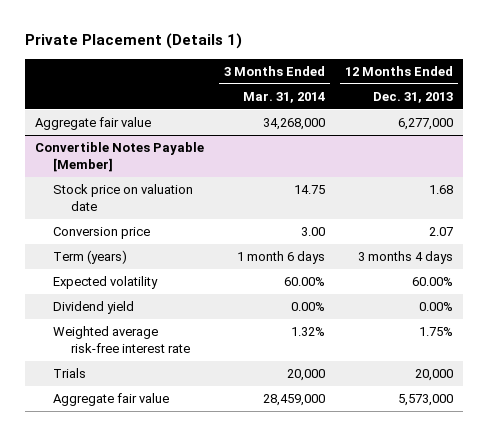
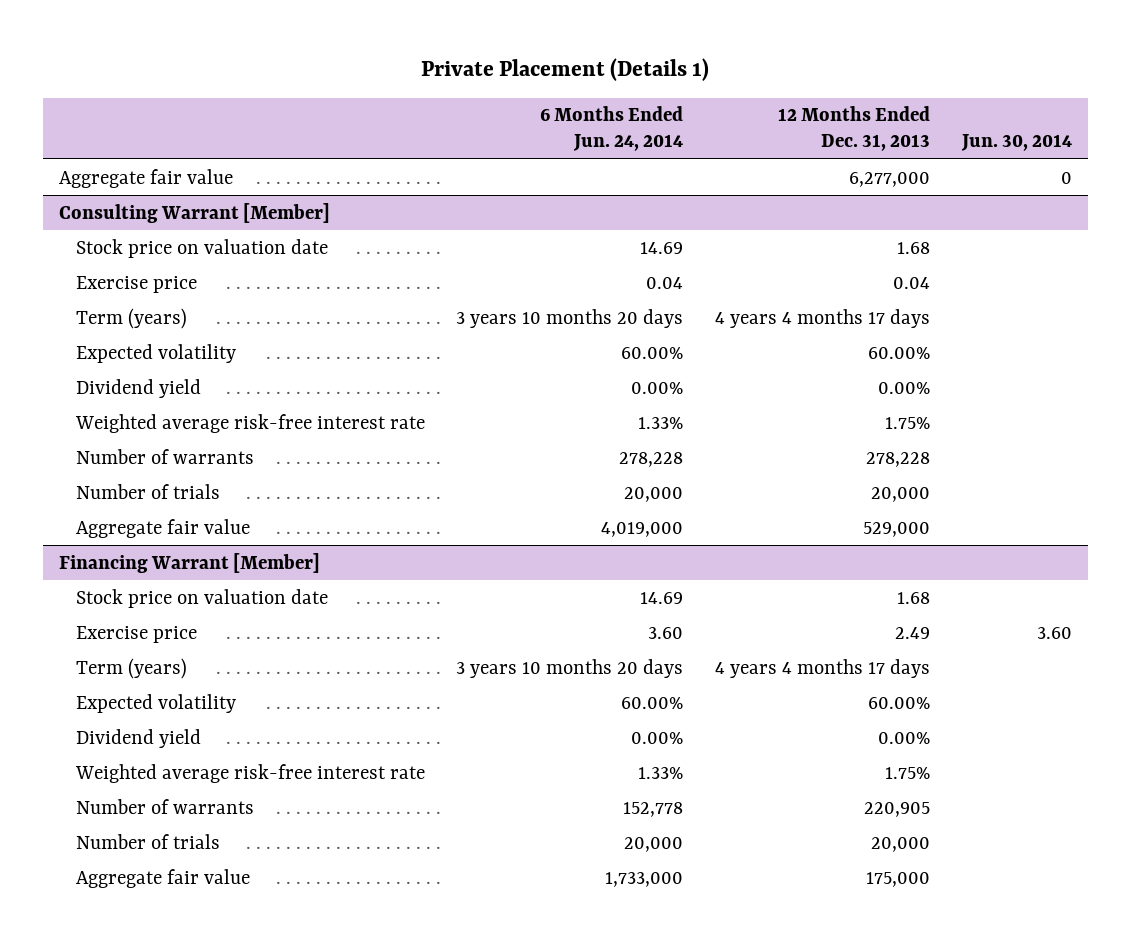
- | 3 Months Ended Mar. 31, 2014 | 12 Months Ended Dec. 31, 2013
+ | 6 Months Ended Jun. 24, 2014 | 12 Months Ended Dec. 31, 2013 | Jun. 30, 2014
- Convertible Notes Payable [Member]
+ Consulting Warrant [Member]
- Conversion price | 3.00 | 2.07
- Term (years) | 1 month 6 days | 3 months 4 days
+ Exercise price | 0.04 | 0.04 |
+ Term (years) | 3 years 10 months 20 days | 4 years 4 months 17 days |
- Trials | 20,000 | 20,000
- Aggregate fair value | 28,459,000 | 5,573,000
+ Number of warrants | 278,228 | 278,228 |
+ Number of trials | 20,000 | 20,000 |
+ Aggregate fair value | 4,019,000 | 529,000 |
+ Financing Warrant [Member]
+ Stock price on valuation date | 14.69 | 1.68 |
+ Exercise price | 3.60 | 2.49 | 3.60
+ Term (years) | 3 years 10 months 20 days | 4 years 4 months 17 days |
+ Expected volatility | 60.00% | 60.00% |
+ Dividend yield | 0.00% | 0.00% |
+ Weighted average risk-free interest rate | 1.33% | 1.75% |
+ Number of warrants | 152,778 | 220,905 |
+ Number of trials | 20,000 | 20,000 |
+ Aggregate fair value | 1,733,000 | 175,000 |

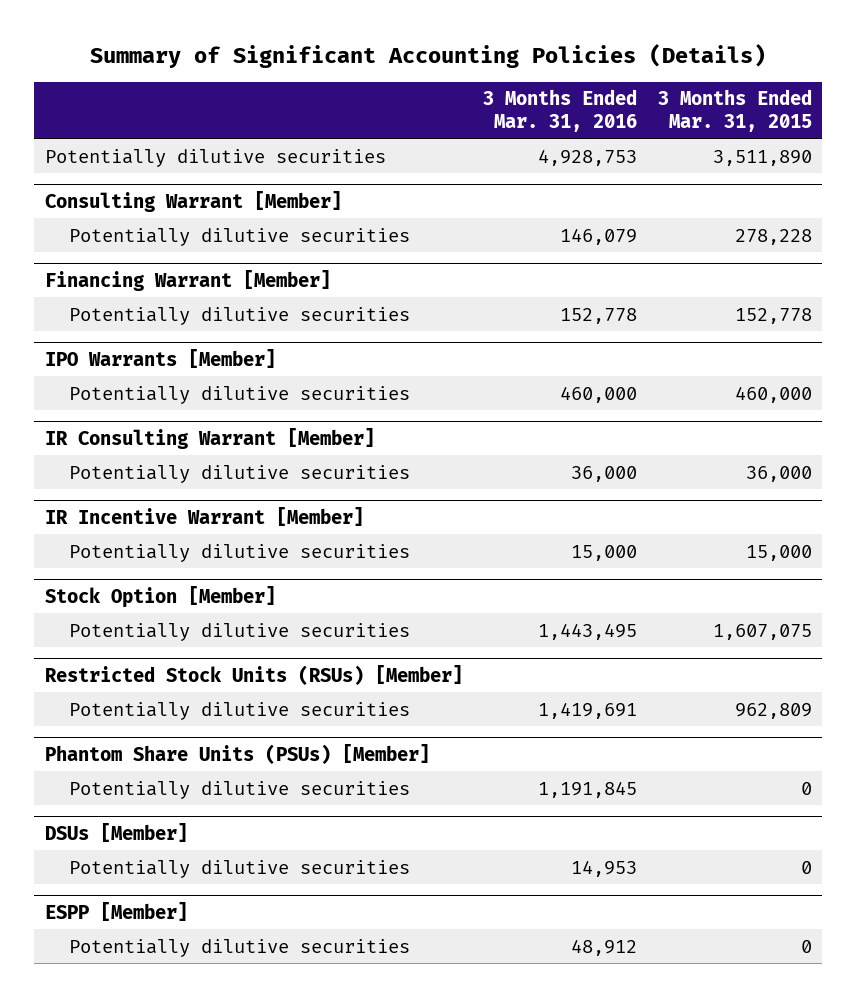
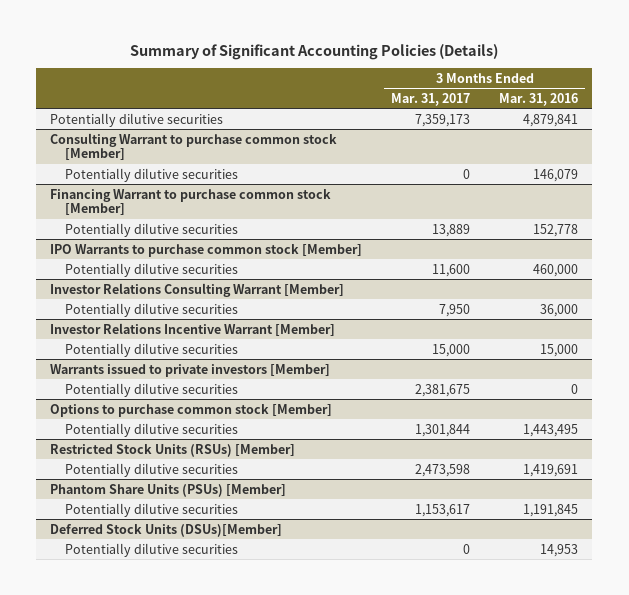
- | 3 Months Ended Mar. 31, 2016 | 3 Months Ended Mar. 31, 2015
+ | 3 Months Ended Mar. 31, 2017 | 3 Months Ended Mar. 31, 2016
- Potentially dilutive securities | 4,928,753 | 3,511,890
- Consulting Warrant [Member]
+ Potentially dilutive securities | 7,359,173 | 4,879,841
+ Consulting Warrant to purchase common stock [Member]
- Financing Warrant [Member]
+ Financing Warrant to purchase common stock [Member]
- IPO Warrants [Member]
+ IPO Warrants to purchase common stock [Member]
- IR Consulting Warrant [Member]
+ Investor Relations Consulting Warrant [Member]
- IR Incentive Warrant [Member]
+ Investor Relations Incentive Warrant [Member]
- Stock Option [Member]
+ Warrants issued to private investors [Member]
+ Potentially dilutive securities | 2,381,675 | 0
+ Options to purchase common stock [Member]
- DSUs [Member]
+ Deferred Stock Units (DSUs)[Member]
- ESPP [Member]
- Potentially dilutive securities | 48,912 | 0

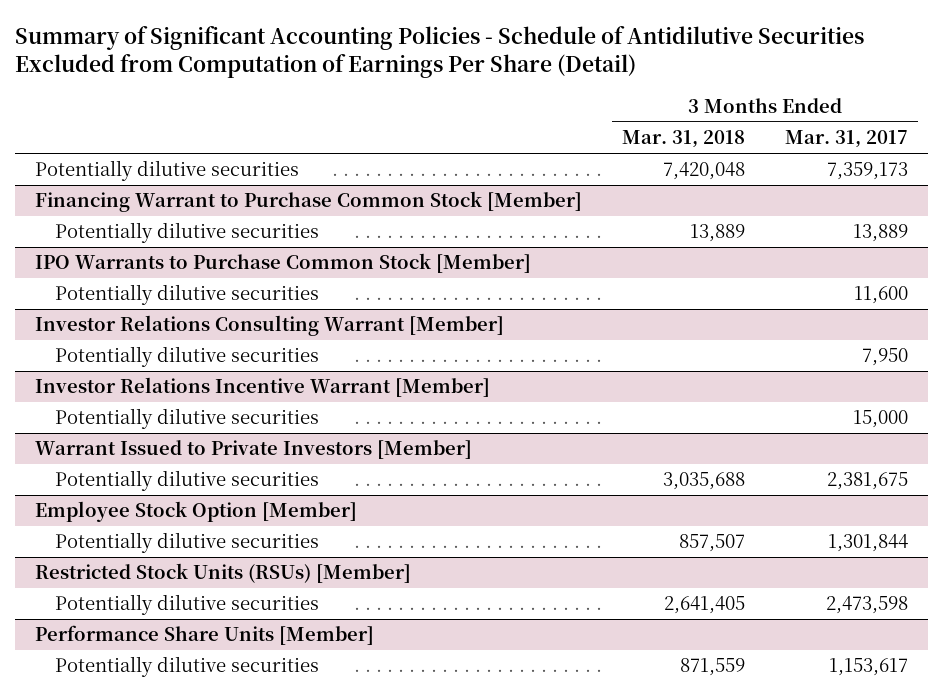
- Summary of Significant Accounting Policies (Details)
+ Summary of Significant Accounting Policies - Schedule of Antidilutive Securities Excluded from Computation of Earnings Per Share (Detail)
- | 3 Months Ended Mar. 31, 2017 | 3 Months Ended Mar. 31, 2016
+ | 3 Months Ended Mar. 31, 2018 | 3 Months Ended Mar. 31, 2017
- Consulting Warrant to purchase common stock [Member]
- Potentially dilutive securities | 0 | 146,079
- Financing Warrant to purchase common stock [Member]
+ Financing Warrant to Purchase Common Stock [Member]
- IPO Warrants to purchase common stock [Member]
+ IPO Warrants to Purchase Common Stock [Member]
- Warrants issued to private investors [Member]
+ Warrant Issued to Private Investors [Member]
- Options to purchase common stock [Member]
+ Employee Stock Option [Member]
- Phantom Share Units (PSUs) [Member]
+ Performance Share Units [Member]
- Deferred Stock Units (DSUs)[Member]
- Potentially dilutive securities | 0 | 14,953

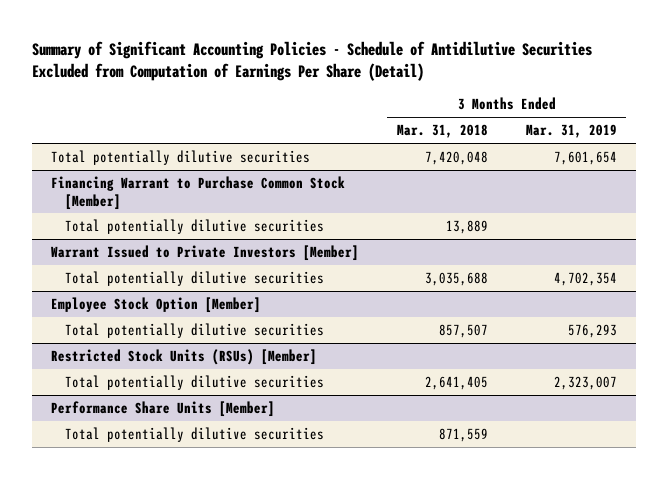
- | 3 Months Ended Mar. 31, 2018 | 3 Months Ended Mar. 31, 2017
+ | 3 Months Ended Mar. 31, 2018 | 3 Months Ended Mar. 31, 2019
- Potentially dilutive securities | 7,420,048 | 7,359,173
+ Total potentially dilutive securities | 7,420,048 | 7,601,654
@ Financing Warrant to Purchase Common Stock [Member]
- Potentially dilutive securities | 13,889 | 13,889
- IPO Warrants to Purchase Common Stock [Member]
- Potentially dilutive securities | | 11,600
- Investor Relations Consulting Warrant [Member]
- Potentially dilutive securities | | 7,950
- Investor Relations Incentive Warrant [Member]
- Potentially dilutive securities | | 15,000
@ Financing Warrant to Purchase Common Stock [Member]
+ Total potentially dilutive securities | 13,889 |
@ Warrant Issued to Private Investors [Member]
- Potentially dilutive securities | 3,035,688 | 2,381,675
+ Total potentially dilutive securities | 3,035,688 | 4,702,354
@ Employee Stock Option [Member]
- Potentially dilutive securities | 857,507 | 1,301,844
+ Total potentially dilutive securities | 857,507 | 576,293
@ Restricted Stock Units (RSUs) [Member]
- Potentially dilutive securities | 2,641,405 | 2,473,598
+ Total potentially dilutive securities | 2,641,405 | 2,323,007
@ Performance Share Units [Member]
- Potentially dilutive securities | 871,559 | 1,153,617
+ Total potentially dilutive securities | 871,559 |

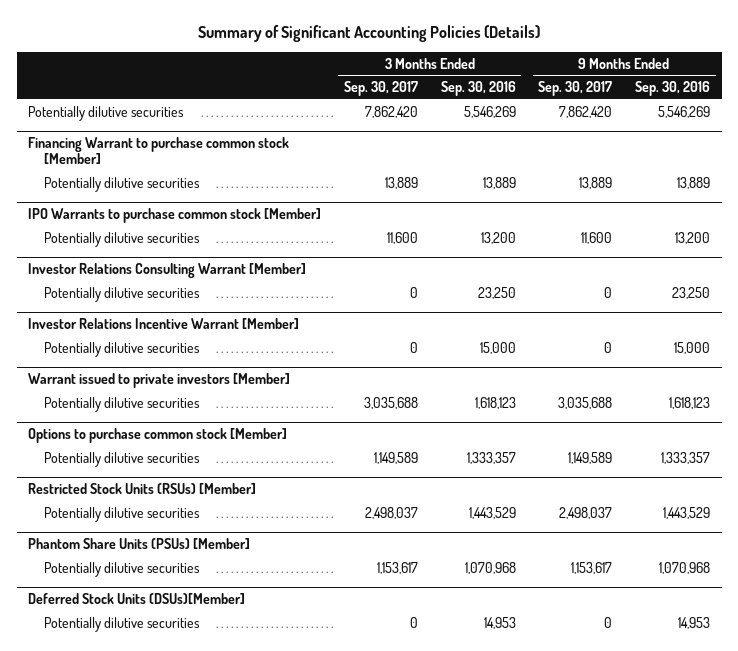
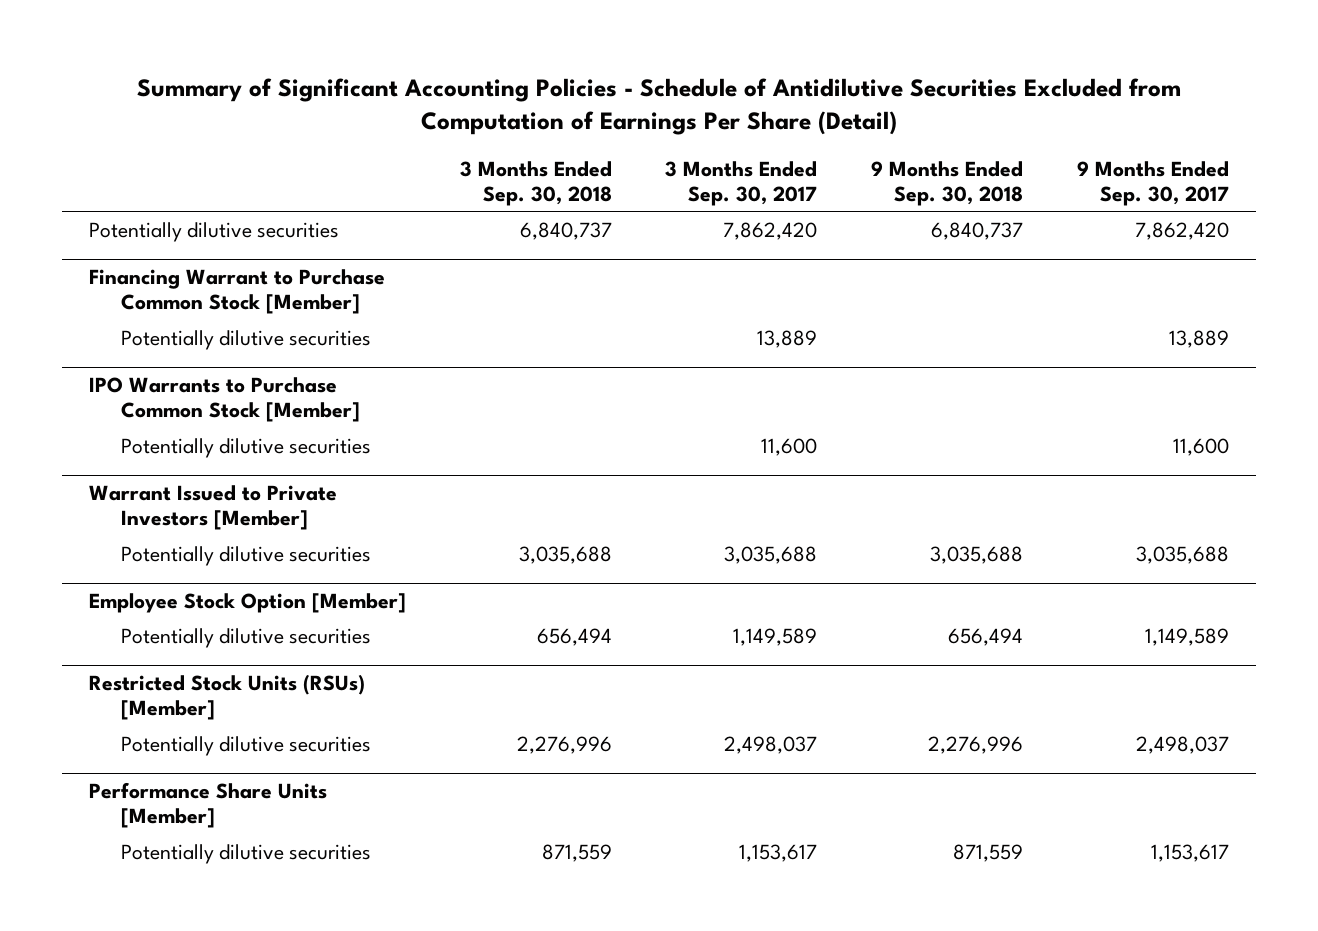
- Summary of Significant Accounting Policies (Details)
+ Summary of Significant Accounting Policies - Schedule of Antidilutive Securities Excluded from Computation of Earnings Per Share (Detail)
- | 3 Months Ended Sep. 30, 2017 | 3 Months Ended Sep. 30, 2016 | 9 Months Ended Sep. 30, 2017 | 9 Months Ended Sep. 30, 2016
+ | 3 Months Ended Sep. 30, 2018 | 3 Months Ended Sep. 30, 2017 | 9 Months Ended Sep. 30, 2018 | 9 Months Ended Sep. 30, 2017
- Financing Warrant to purchase common stock [Member]
+ Financing Warrant to Purchase Common Stock [Member]
- IPO Warrants to purchase common stock [Member]
+ IPO Warrants to Purchase Common Stock [Member]
- Investor Relations Consulting Warrant [Member]
- Potentially dilutive securities | 0 | 23,250 | 0 | 23,250
- Investor Relations Incentive Warrant [Member]
- Potentially dilutive securities | 0 | 15,000 | 0 | 15,000
- Warrant issued to private investors [Member]
+ Warrant Issued to Private Investors [Member]
- Options to purchase common stock [Member]
+ Employee Stock Option [Member]
- Phantom Share Units (PSUs) [Member]
+ Performance Share Units [Member]
- Deferred Stock Units (DSUs)[Member]
- Potentially dilutive securities | 0 | 14,953 | 0 | 14,953

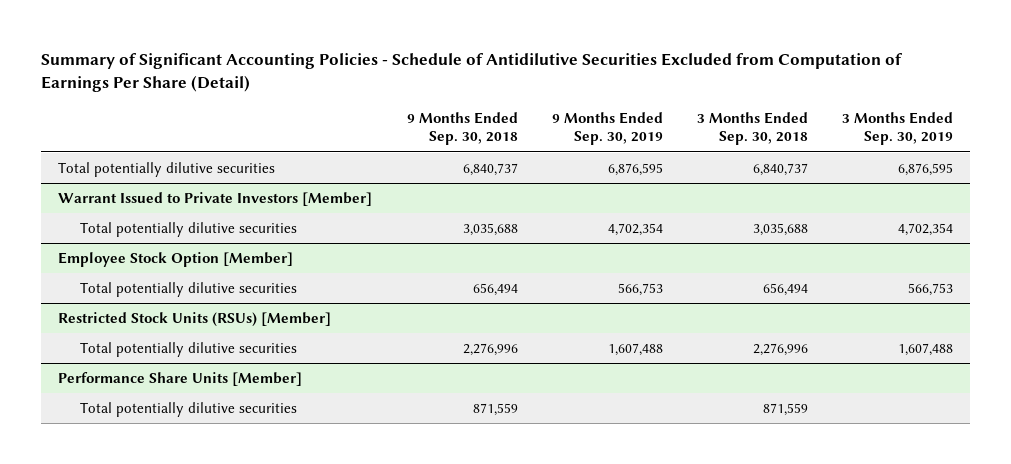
- | 3 Months Ended Sep. 30, 2018 | 3 Months Ended Sep. 30, 2017 | 9 Months Ended Sep. 30, 2018 | 9 Months Ended Sep. 30, 2017
+ | 9 Months Ended Sep. 30, 2018 | 9 Months Ended Sep. 30, 2019 | 3 Months Ended Sep. 30, 2018 | 3 Months Ended Sep. 30, 2019
- Potentially dilutive securities | 6,840,737 | 7,862,420 | 6,840,737 | 7,862,420
- Financing Warrant to Purchase Common Stock [Member]
- Potentially dilutive securities | | 13,889 | | 13,889
- IPO Warrants to Purchase Common Stock [Member]
- Potentially dilutive securities | | 11,600 | | 11,600
+ Total potentially dilutive securities | 6,840,737 | 6,876,595 | 6,840,737 | 6,876,595
@ Warrant Issued to Private Investors [Member]
- Potentially dilutive securities | 3,035,688 | 3,035,688 | 3,035,688 | 3,035,688
+ Total potentially dilutive securities | 3,035,688 | 4,702,354 | 3,035,688 | 4,702,354
@ Employee Stock Option [Member]
- Potentially dilutive securities | 656,494 | 1,149,589 | 656,494 | 1,149,589
+ Total potentially dilutive securities | 656,494 | 566,753 | 656,494 | 566,753
@ Restricted Stock Units (RSUs) [Member]
- Potentially dilutive securities | 2,276,996 | 2,498,037 | 2,276,996 | 2,498,037
+ Total potentially dilutive securities | 2,276,996 | 1,607,488 | 2,276,996 | 1,607,488
@ Performance Share Units [Member]
- Potentially dilutive securities | 871,559 | 1,153,617 | 871,559 | 1,153,617
+ Total potentially dilutive securities | 871,559 | | 871,559 |

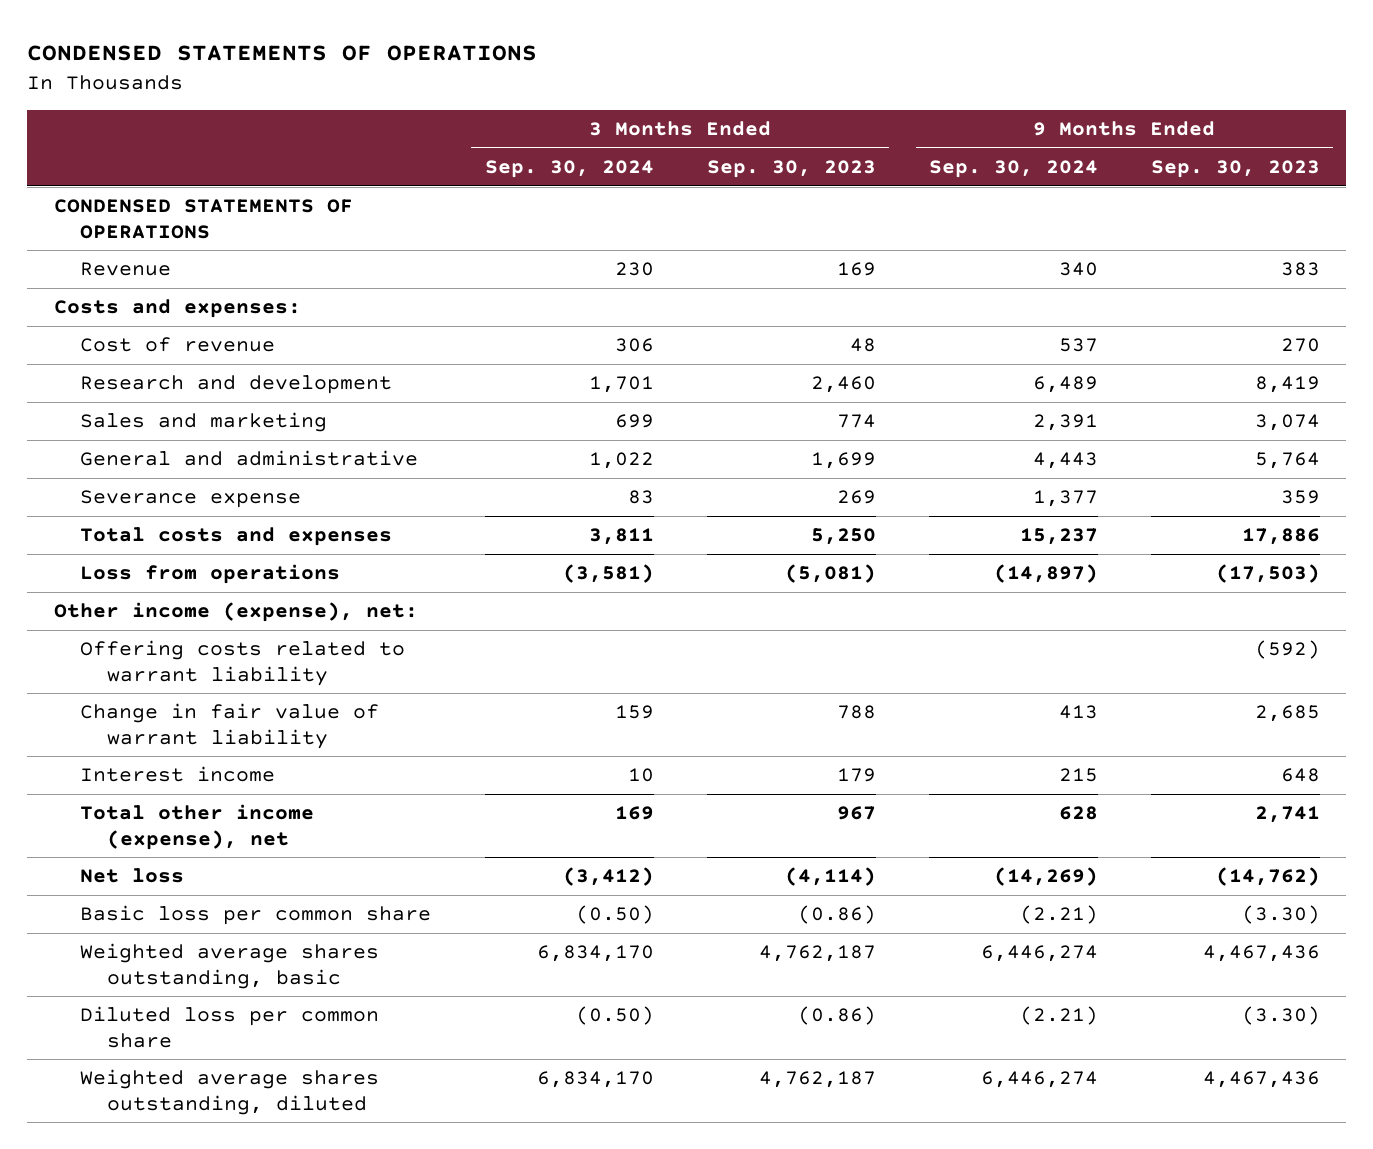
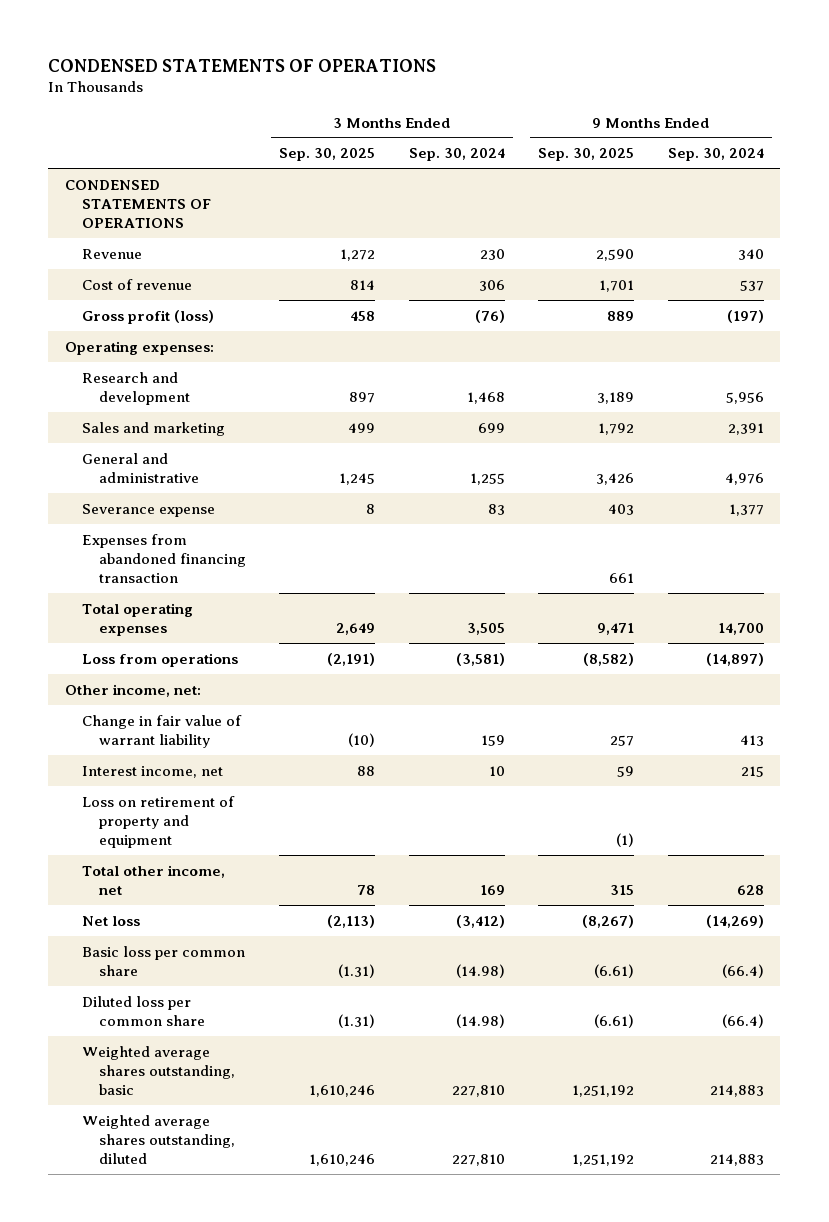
- | 3 Months Ended Sep. 30, 2024 | 3 Months Ended Sep. 30, 2023 | 9 Months Ended Sep. 30, 2024 | 9 Months Ended Sep. 30, 2023
+ | 3 Months Ended Sep. 30, 2025 | 3 Months Ended Sep. 30, 2024 | 9 Months Ended Sep. 30, 2025 | 9 Months Ended Sep. 30, 2024
- Costs and expenses:
- Research and development | 1,701 | 2,460 | 6,489 | 8,419
+ Gross profit (loss) | 458 | (76) | 889 | (197)
+ Operating expenses:
+ Research and development | 897 | 1,468 | 3,189 | 5,956
- General and administrative | 1,022 | 1,699 | 4,443 | 5,764
+ General and administrative | 1,245 | 1,255 | 3,426 | 4,976
- Total costs and expenses | 3,811 | 5,250 | 15,237 | 17,886
+ Expenses from abandoned financing transaction | | | 661 |
+ Total operating expenses | 2,649 | 3,505 | 9,471 | 14,700
- Other income (expense), net:
- Offering costs related to warrant liability | | | | (592)
+ Other income, net:
- Interest income | 10 | 179 | 215 | 648
- Total other income (expense), net | 169 | 967 | 628 | 2,741
+ Interest income, net | 88 | 10 | 59 | 215
+ Loss on retirement of property and equipment | | | (1) |
+ Total other income, net | 78 | 169 | 315 | 628
- Basic loss per common share | (0.50) | (0.86) | (2.21) | (3.30)
- Weighted average shares outstanding, basic | 6,834,170 | 4,762,187 | 6,446,274 | 4,467,436
- Diluted loss per common share | (0.50) | (0.86) | (2.21) | (3.30)
- Weighted average shares outstanding, diluted | 6,834,170 | 4,762,187 | 6,446,274 | 4,467,436
+ Basic loss per common share | (1.31) | (14.98) | (6.61) | (66.4)
+ Diluted loss per common share | (1.31) | (14.98) | (6.61) | (66.4)
+ Weighted average shares outstanding, basic | 1,610,246 | 227,810 | 1,251,192 | 214,883
+ Weighted average shares outstanding, diluted | 1,610,246 | 227,810 | 1,251,192 | 214,883

